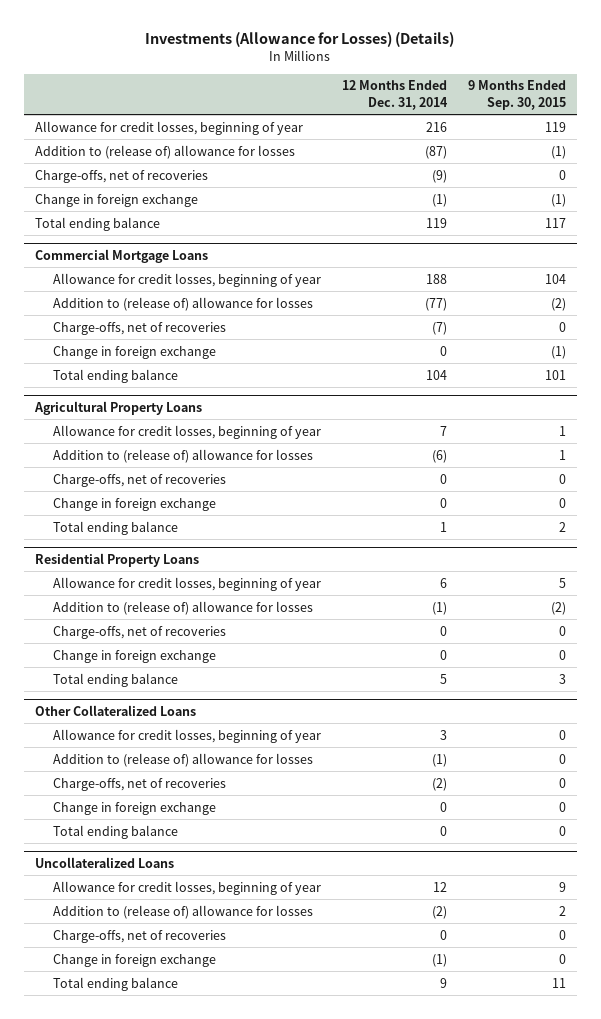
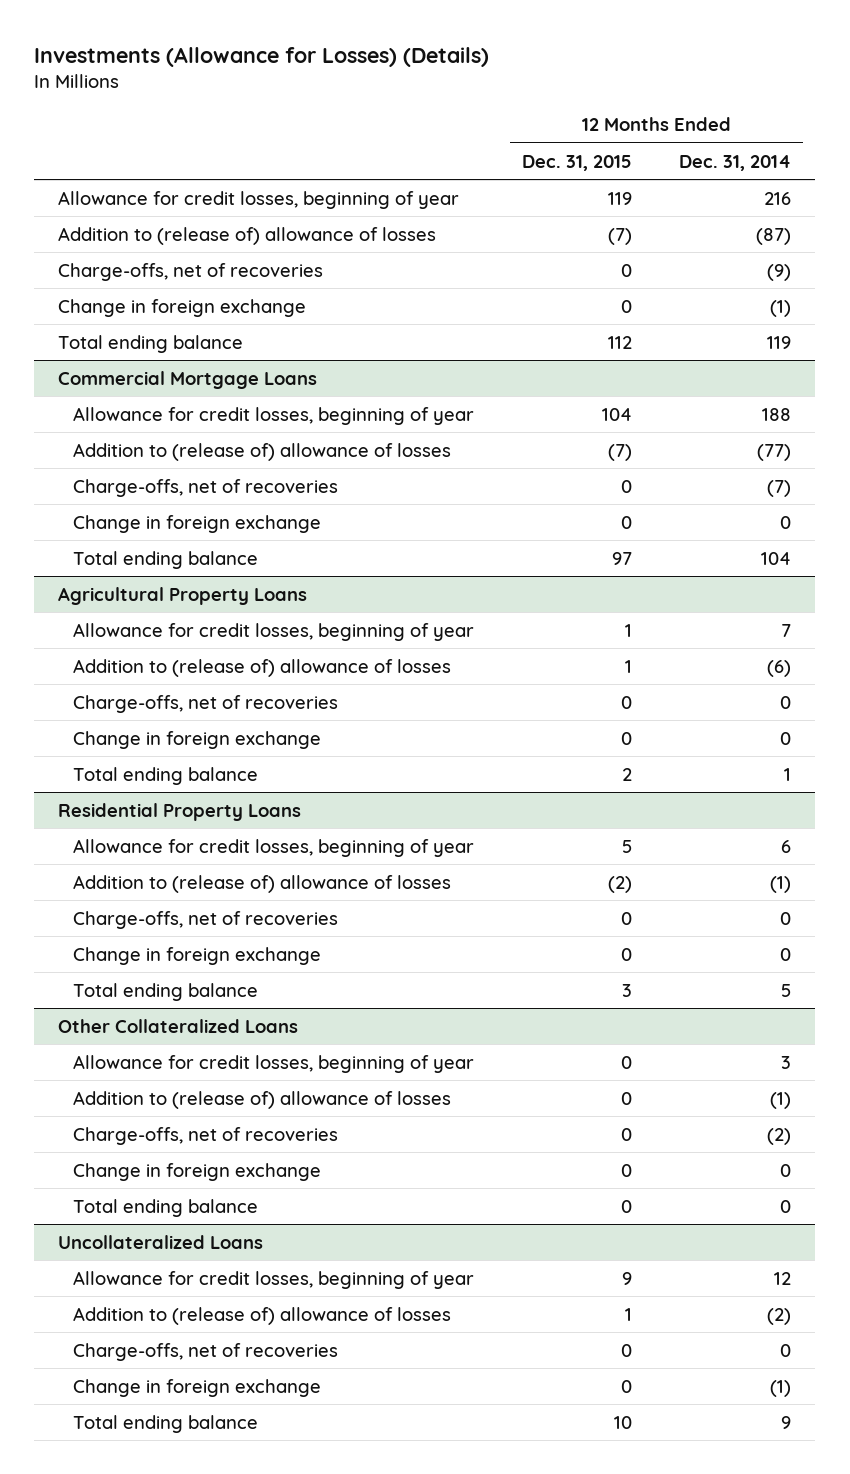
- | 12 Months Ended Dec. 31, 2014 | 9 Months Ended Sep. 30, 2015
+ | 12 Months Ended Dec. 31, 2015 | 12 Months Ended Dec. 31, 2014
- Addition to (release of) allowance for losses | (87) | (1)
+ Addition to (release of) allowance of losses | (7) | (87)
@ Commercial Mortgage Loans
- Addition to (release of) allowance for losses | (77) | (2)
+ Addition to (release of) allowance of losses | (7) | (77)
@ Agricultural Property Loans
- Addition to (release of) allowance for losses | (6) | 1
+ Addition to (release of) allowance of losses | 1 | (6)
@ Residential Property Loans
- Addition to (release of) allowance for losses | (1) | (2)
+ Addition to (release of) allowance of losses | (2) | (1)
@ Other Collateralized Loans
- Addition to (release of) allowance for losses | (1) | 0
+ Addition to (release of) allowance of losses | 0 | (1)
@ Uncollateralized Loans
- Addition to (release of) allowance for losses | (2) | 2
+ Addition to (release of) allowance of losses | 1 | (2)

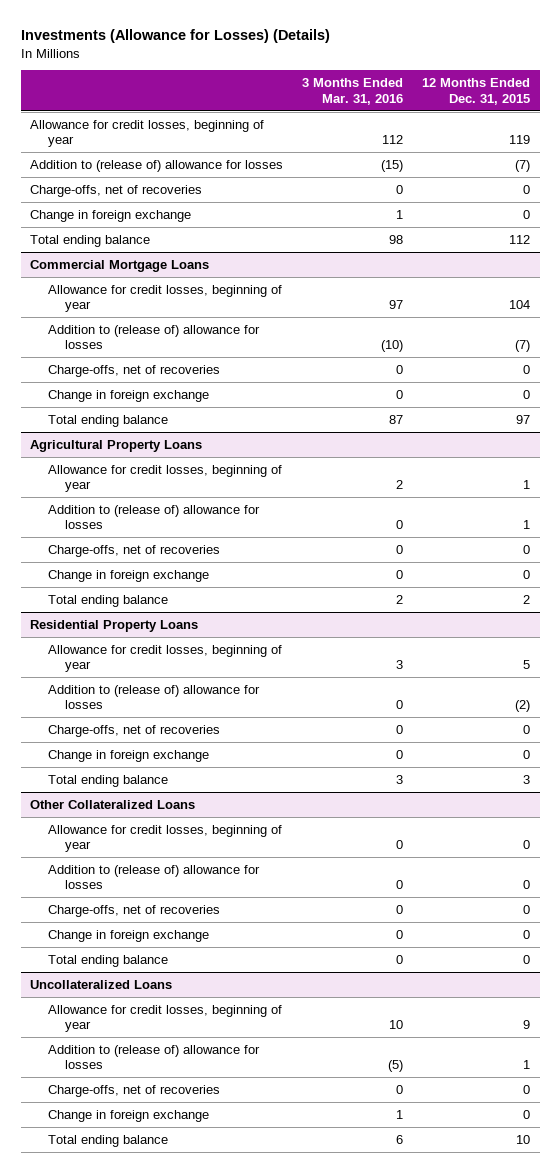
- | 12 Months Ended Dec. 31, 2015 | 12 Months Ended Dec. 31, 2014
+ | 3 Months Ended Mar. 31, 2016 | 12 Months Ended Dec. 31, 2015
- Addition to (release of) allowance of losses | (7) | (87)
+ Addition to (release of) allowance for losses | (15) | (7)
@ Commercial Mortgage Loans
- Addition to (release of) allowance of losses | (7) | (77)
+ Addition to (release of) allowance for losses | (10) | (7)
@ Agricultural Property Loans
- Addition to (release of) allowance of losses | 1 | (6)
+ Addition to (release of) allowance for losses | 0 | 1
@ Residential Property Loans
- Addition to (release of) allowance of losses | (2) | (1)
+ Addition to (release of) allowance for losses | 0 | (2)
@ Other Collateralized Loans
- Addition to (release of) allowance of losses | 0 | (1)
+ Addition to (release of) allowance for losses | 0 | 0
@ Uncollateralized Loans
- Addition to (release of) allowance of losses | 1 | (2)
+ Addition to (release of) allowance for losses | (5) | 1

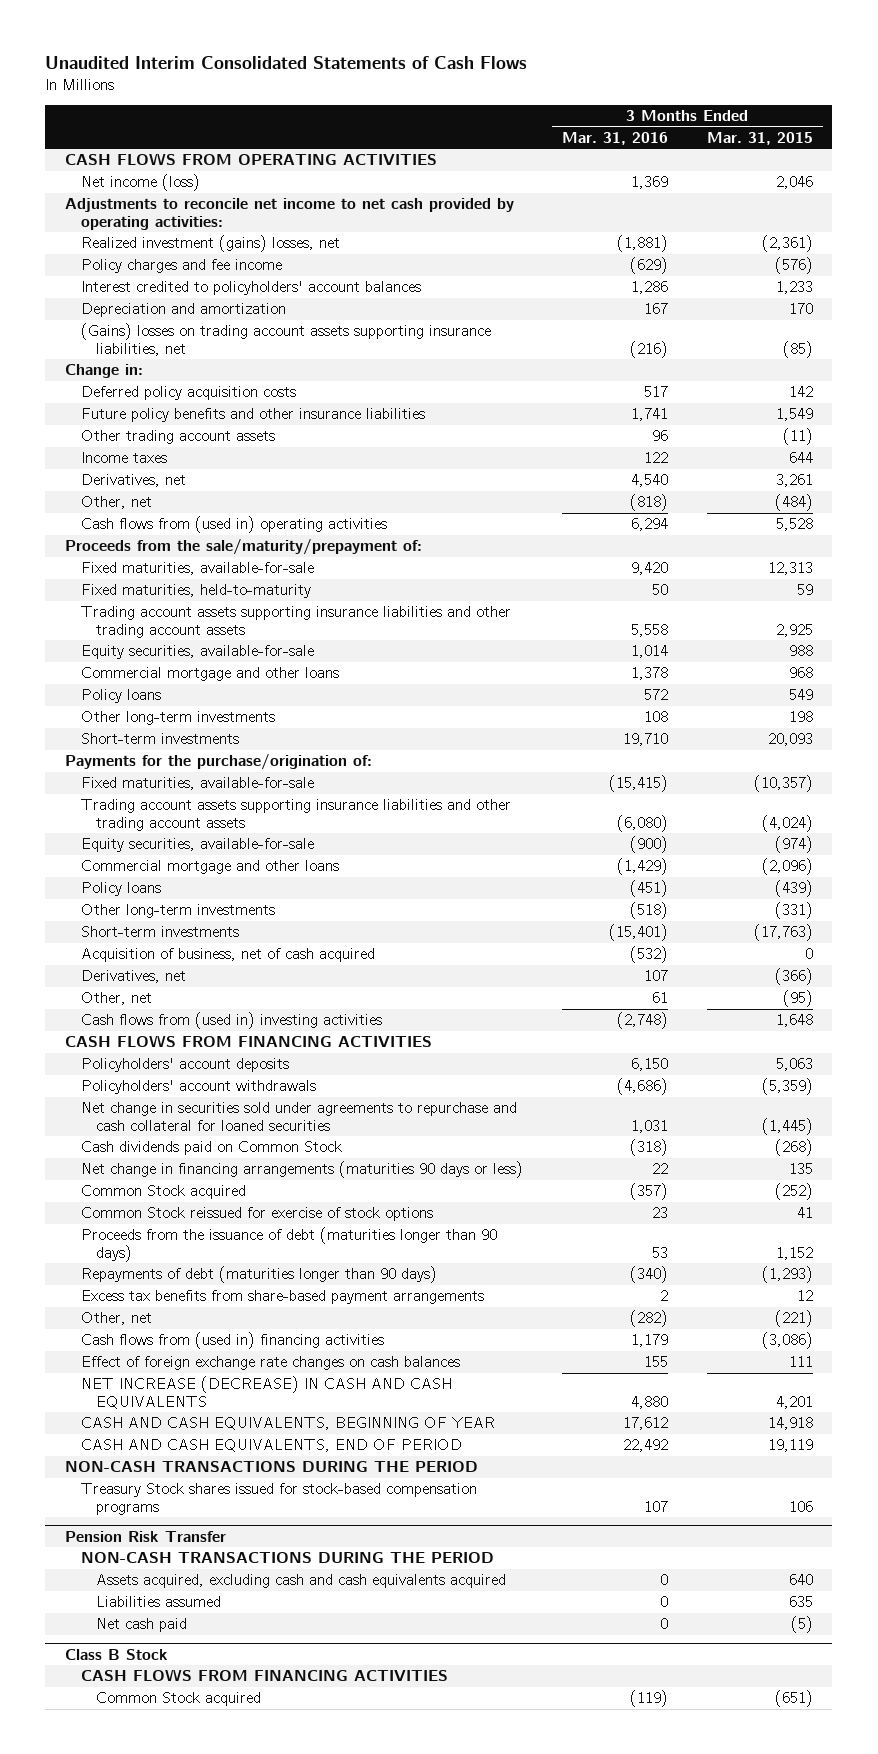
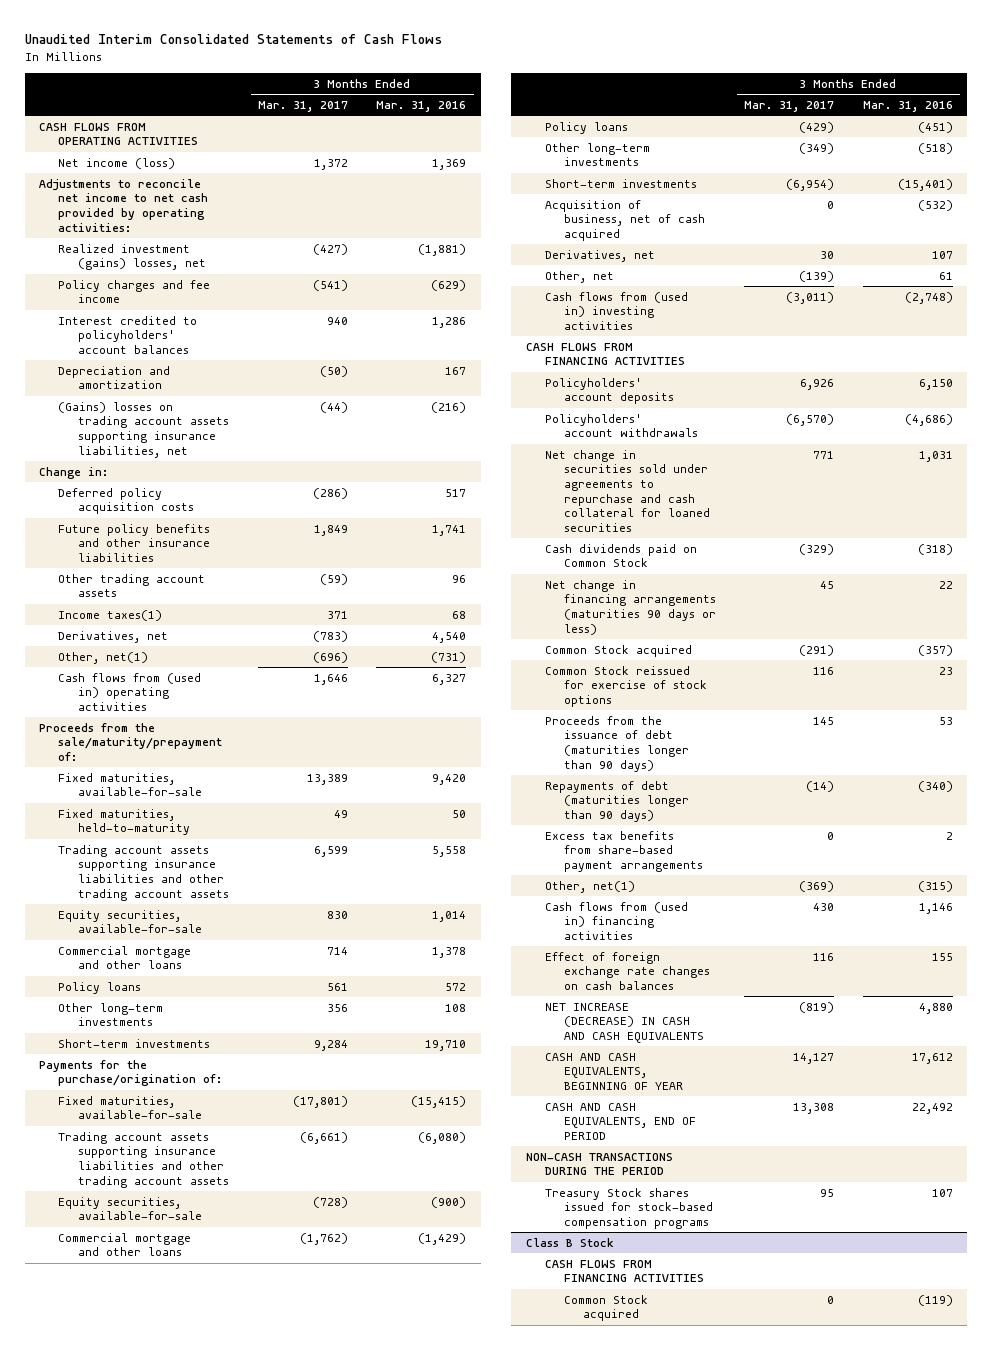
- | 3 Months Ended Mar. 31, 2016 | 3 Months Ended Mar. 31, 2015
+ | 3 Months Ended Mar. 31, 2017 | 3 Months Ended Mar. 31, 2016
- Income taxes | 122 | 644
+ Income taxes(1) | 371 | 68
- Other, net | (818) | (484)
- Cash flows from (used in) operating activities | 6,294 | 5,528
+ Other, net(1) | (696) | (731)
+ Cash flows from (used in) operating activities | 1,646 | 6,327
- Other, net | (282) | (221)
- Cash flows from (used in) financing activities | 1,179 | (3,086)
+ Other, net(1) | (369) | (315)
+ Cash flows from (used in) financing activities | 430 | 1,146
- Pension Risk Transfer
- NON-CASH TRANSACTIONS DURING THE PERIOD
- Assets acquired, excluding cash and cash equivalents acquired | 0 | 640
- Liabilities assumed | 0 | 635
- Net cash paid | 0 | (5)

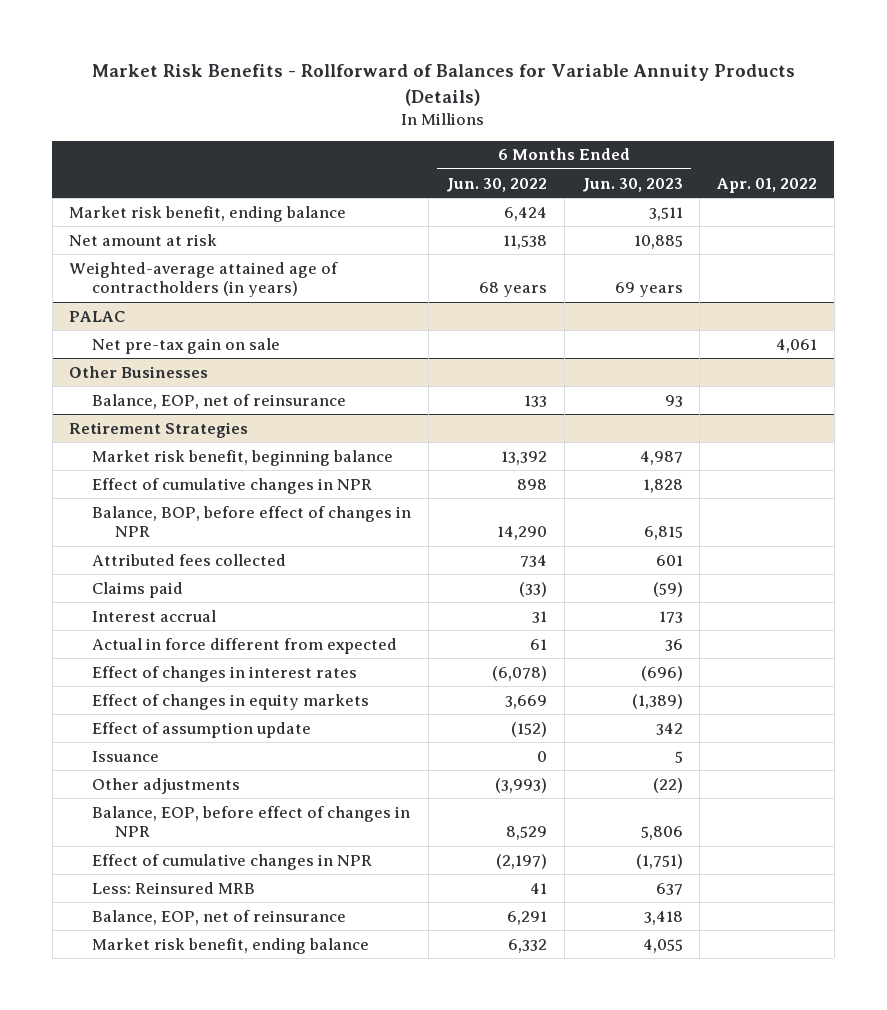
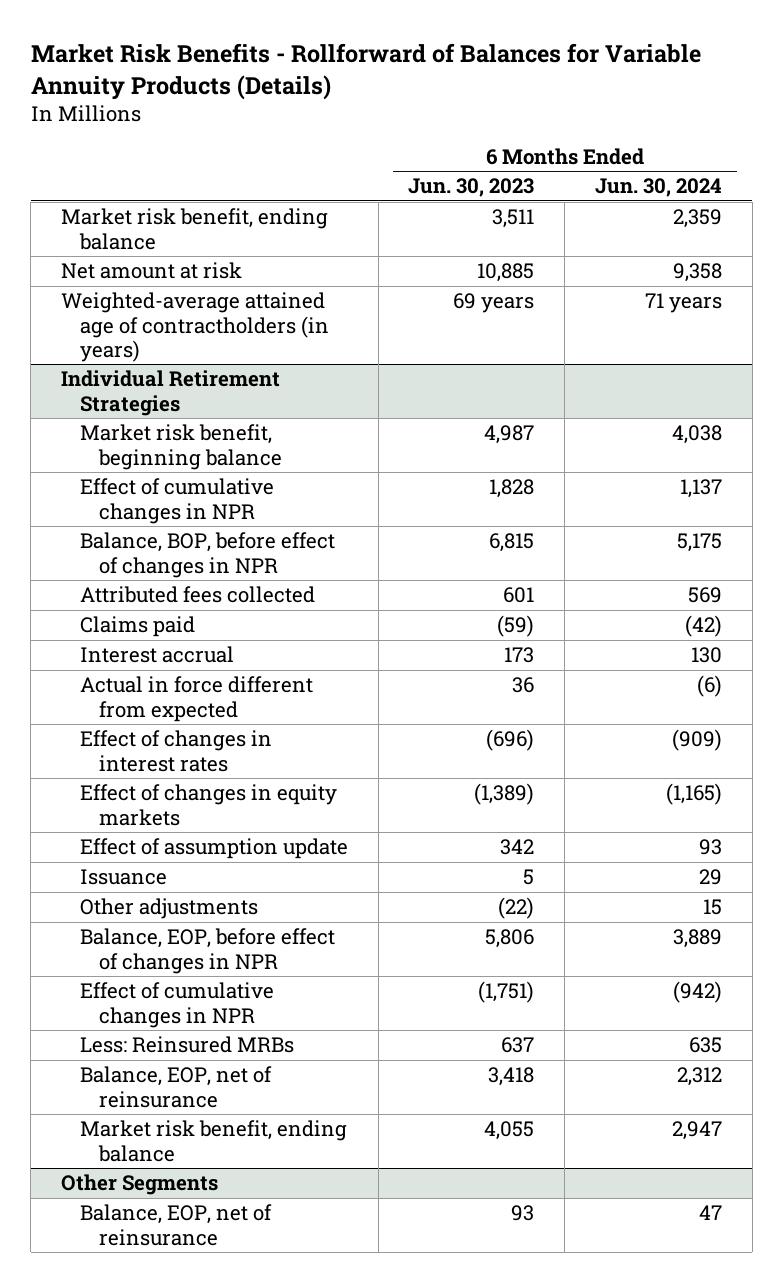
- | 6 Months Ended Jun. 30, 2022 | 6 Months Ended Jun. 30, 2023 | Apr. 01, 2022
+ | 6 Months Ended Jun. 30, 2023 | 6 Months Ended Jun. 30, 2024
- PALAC
- Net pre-tax gain on sale | | | 4,061
- Other Businesses
- Balance, EOP, net of reinsurance | 133 | 93 |
- Retirement Strategies
+ Individual Retirement Strategies
- Less: Reinsured MRB | 41 | 637 |
+ Less: Reinsured MRBs | 637 | 635
+ Other Segments
+ Balance, EOP, net of reinsurance | 93 | 47

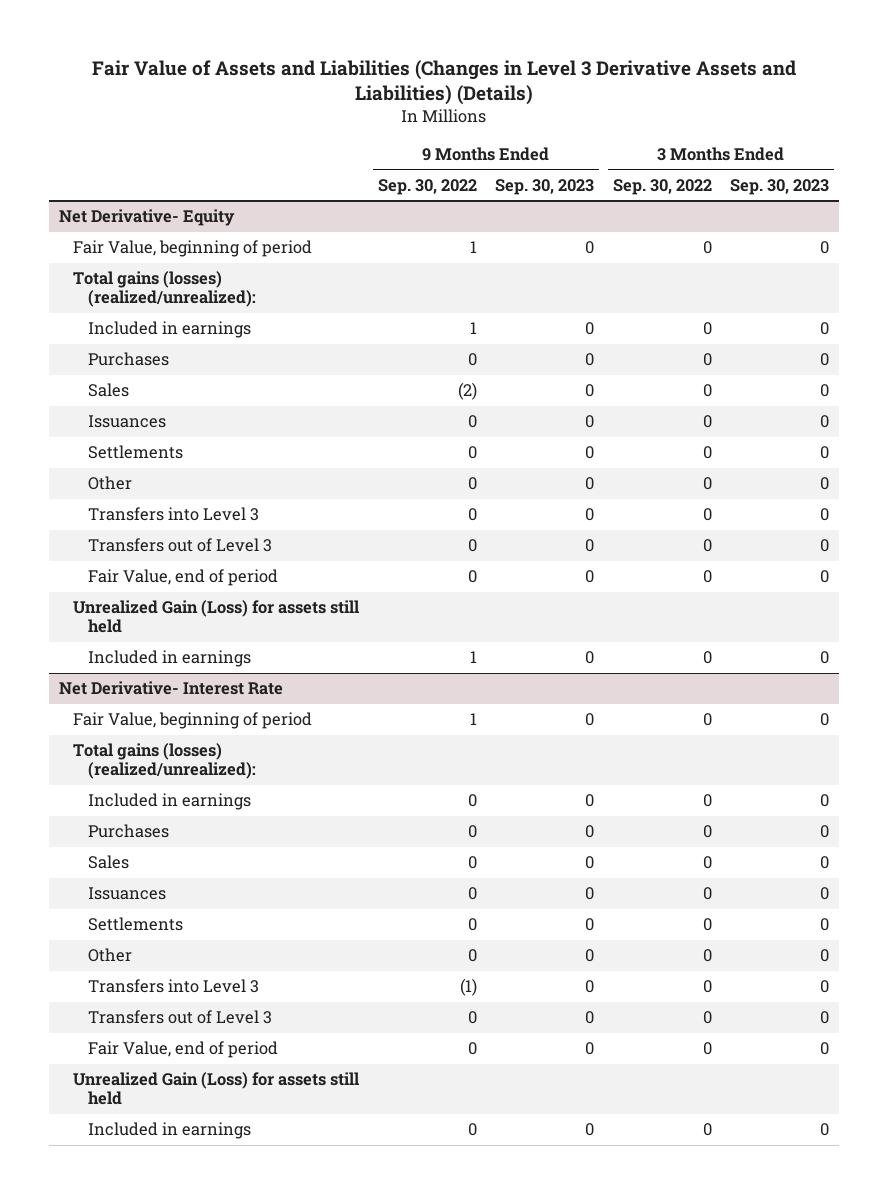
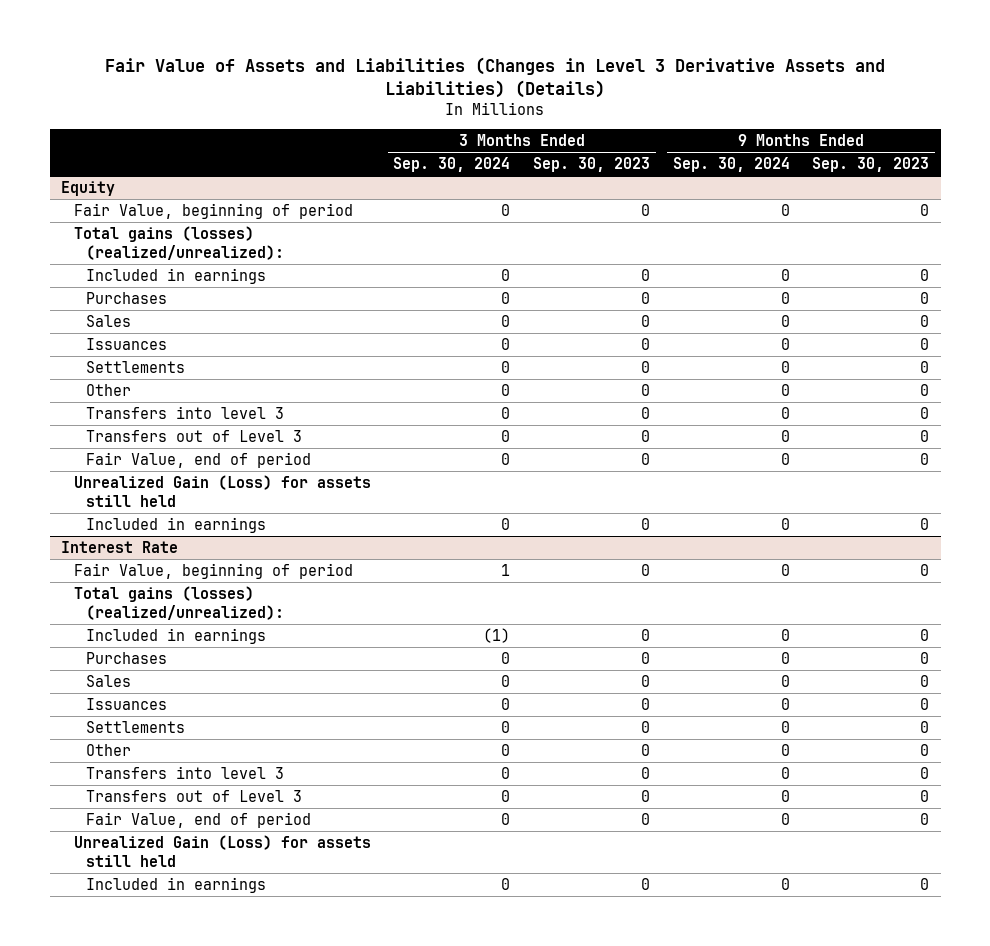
- | 9 Months Ended Sep. 30, 2022 | 9 Months Ended Sep. 30, 2023 | 3 Months Ended Sep. 30, 2022 | 3 Months Ended Sep. 30, 2023
+ | 3 Months Ended Sep. 30, 2024 | 3 Months Ended Sep. 30, 2023 | 9 Months Ended Sep. 30, 2024 | 9 Months Ended Sep. 30, 2023
- Net Derivative- Equity
+ Equity
- Transfers into Level 3 | 0 | 0 | 0 | 0
+ Transfers into level 3 | 0 | 0 | 0 | 0
- Net Derivative- Interest Rate
+ Interest Rate
- Transfers into Level 3 | (1) | 0 | 0 | 0
+ Transfers into level 3 | 0 | 0 | 0 | 0

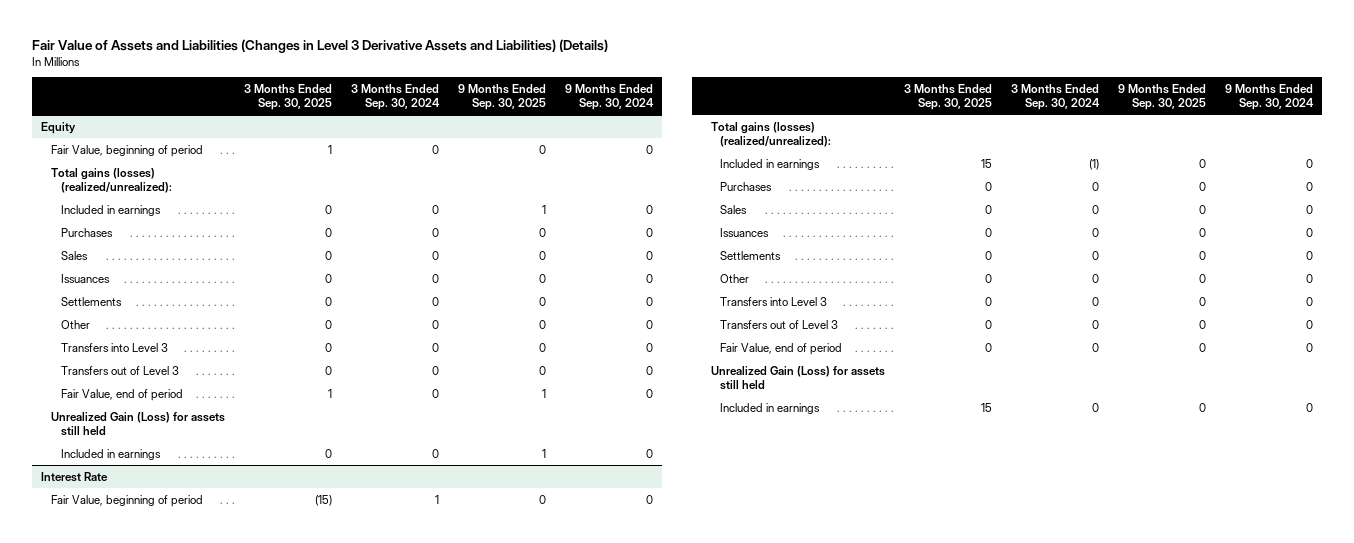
- | 3 Months Ended Sep. 30, 2024 | 3 Months Ended Sep. 30, 2023 | 9 Months Ended Sep. 30, 2024 | 9 Months Ended Sep. 30, 2023
+ | 3 Months Ended Sep. 30, 2025 | 3 Months Ended Sep. 30, 2024 | 9 Months Ended Sep. 30, 2025 | 9 Months Ended Sep. 30, 2024
@ Equity
- Transfers into level 3 | 0 | 0 | 0 | 0
+ Transfers into Level 3 | 0 | 0 | 0 | 0
@ Interest Rate
- Transfers into level 3 | 0 | 0 | 0 | 0
+ Transfers into Level 3 | 0 | 0 | 0 | 0

